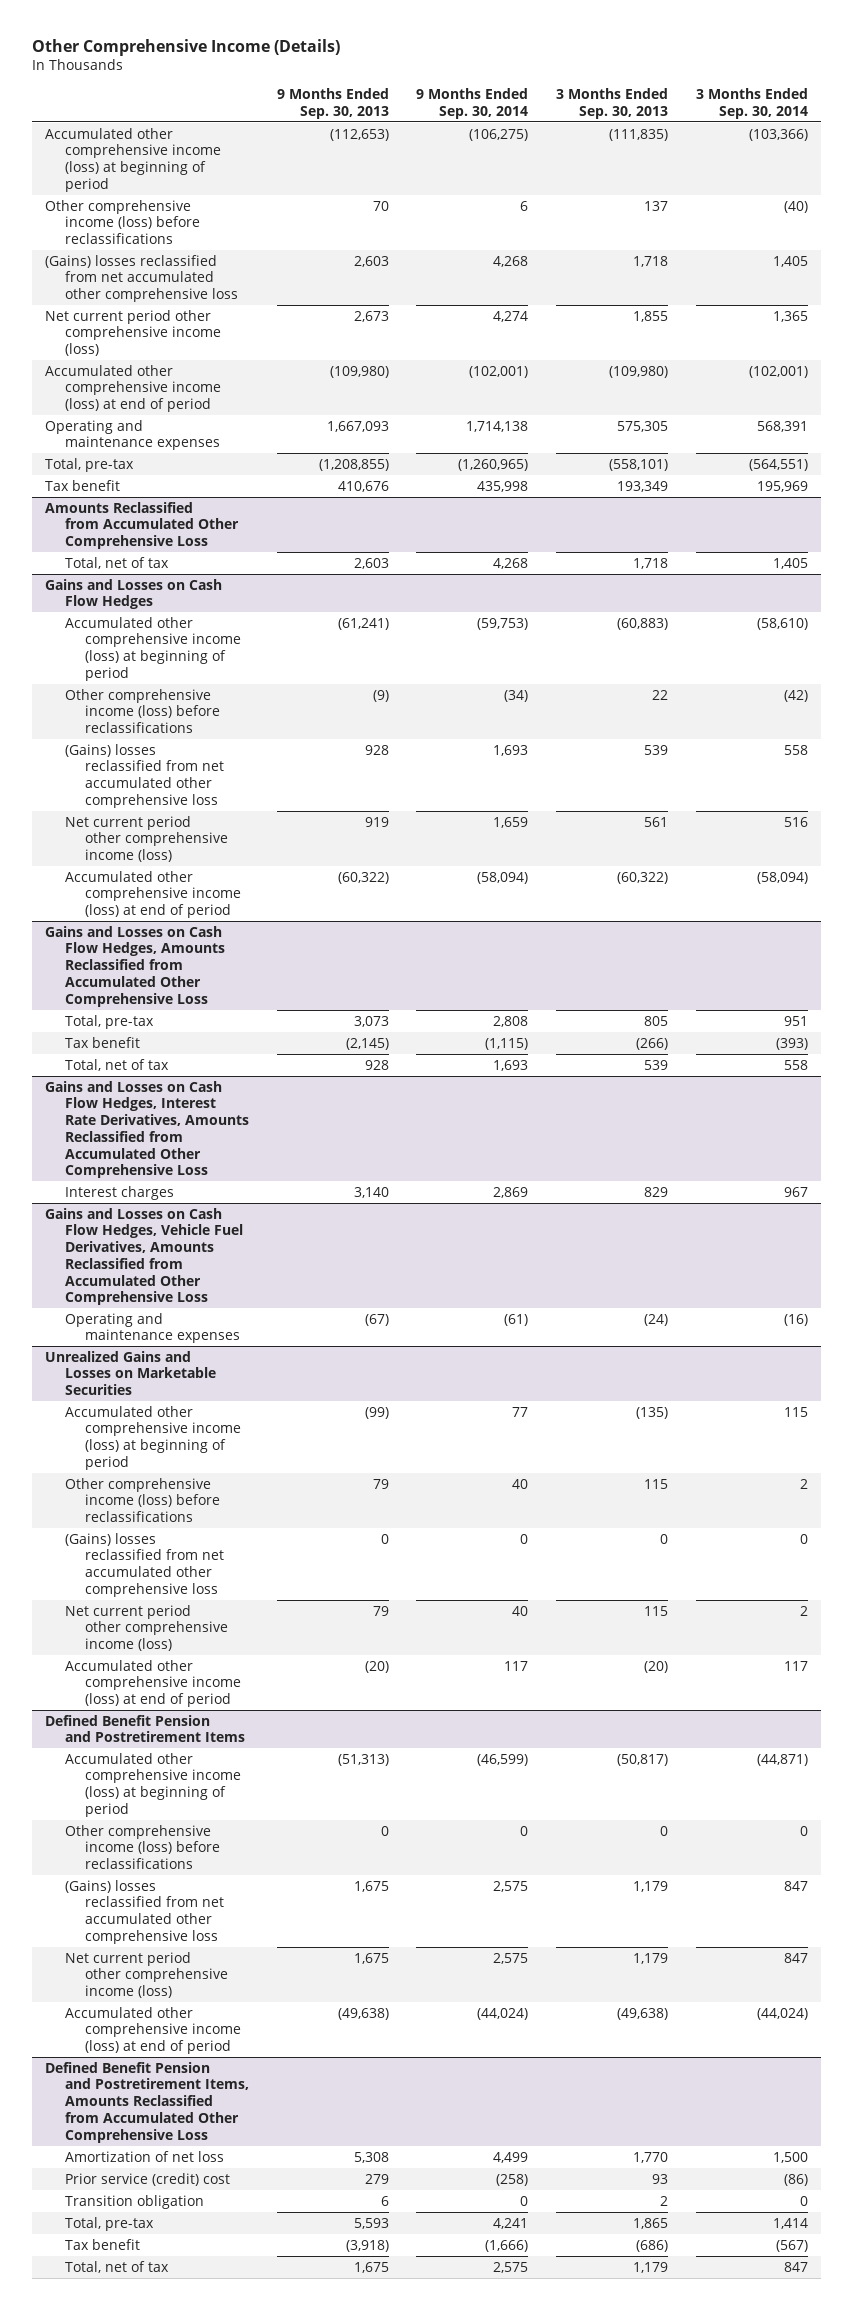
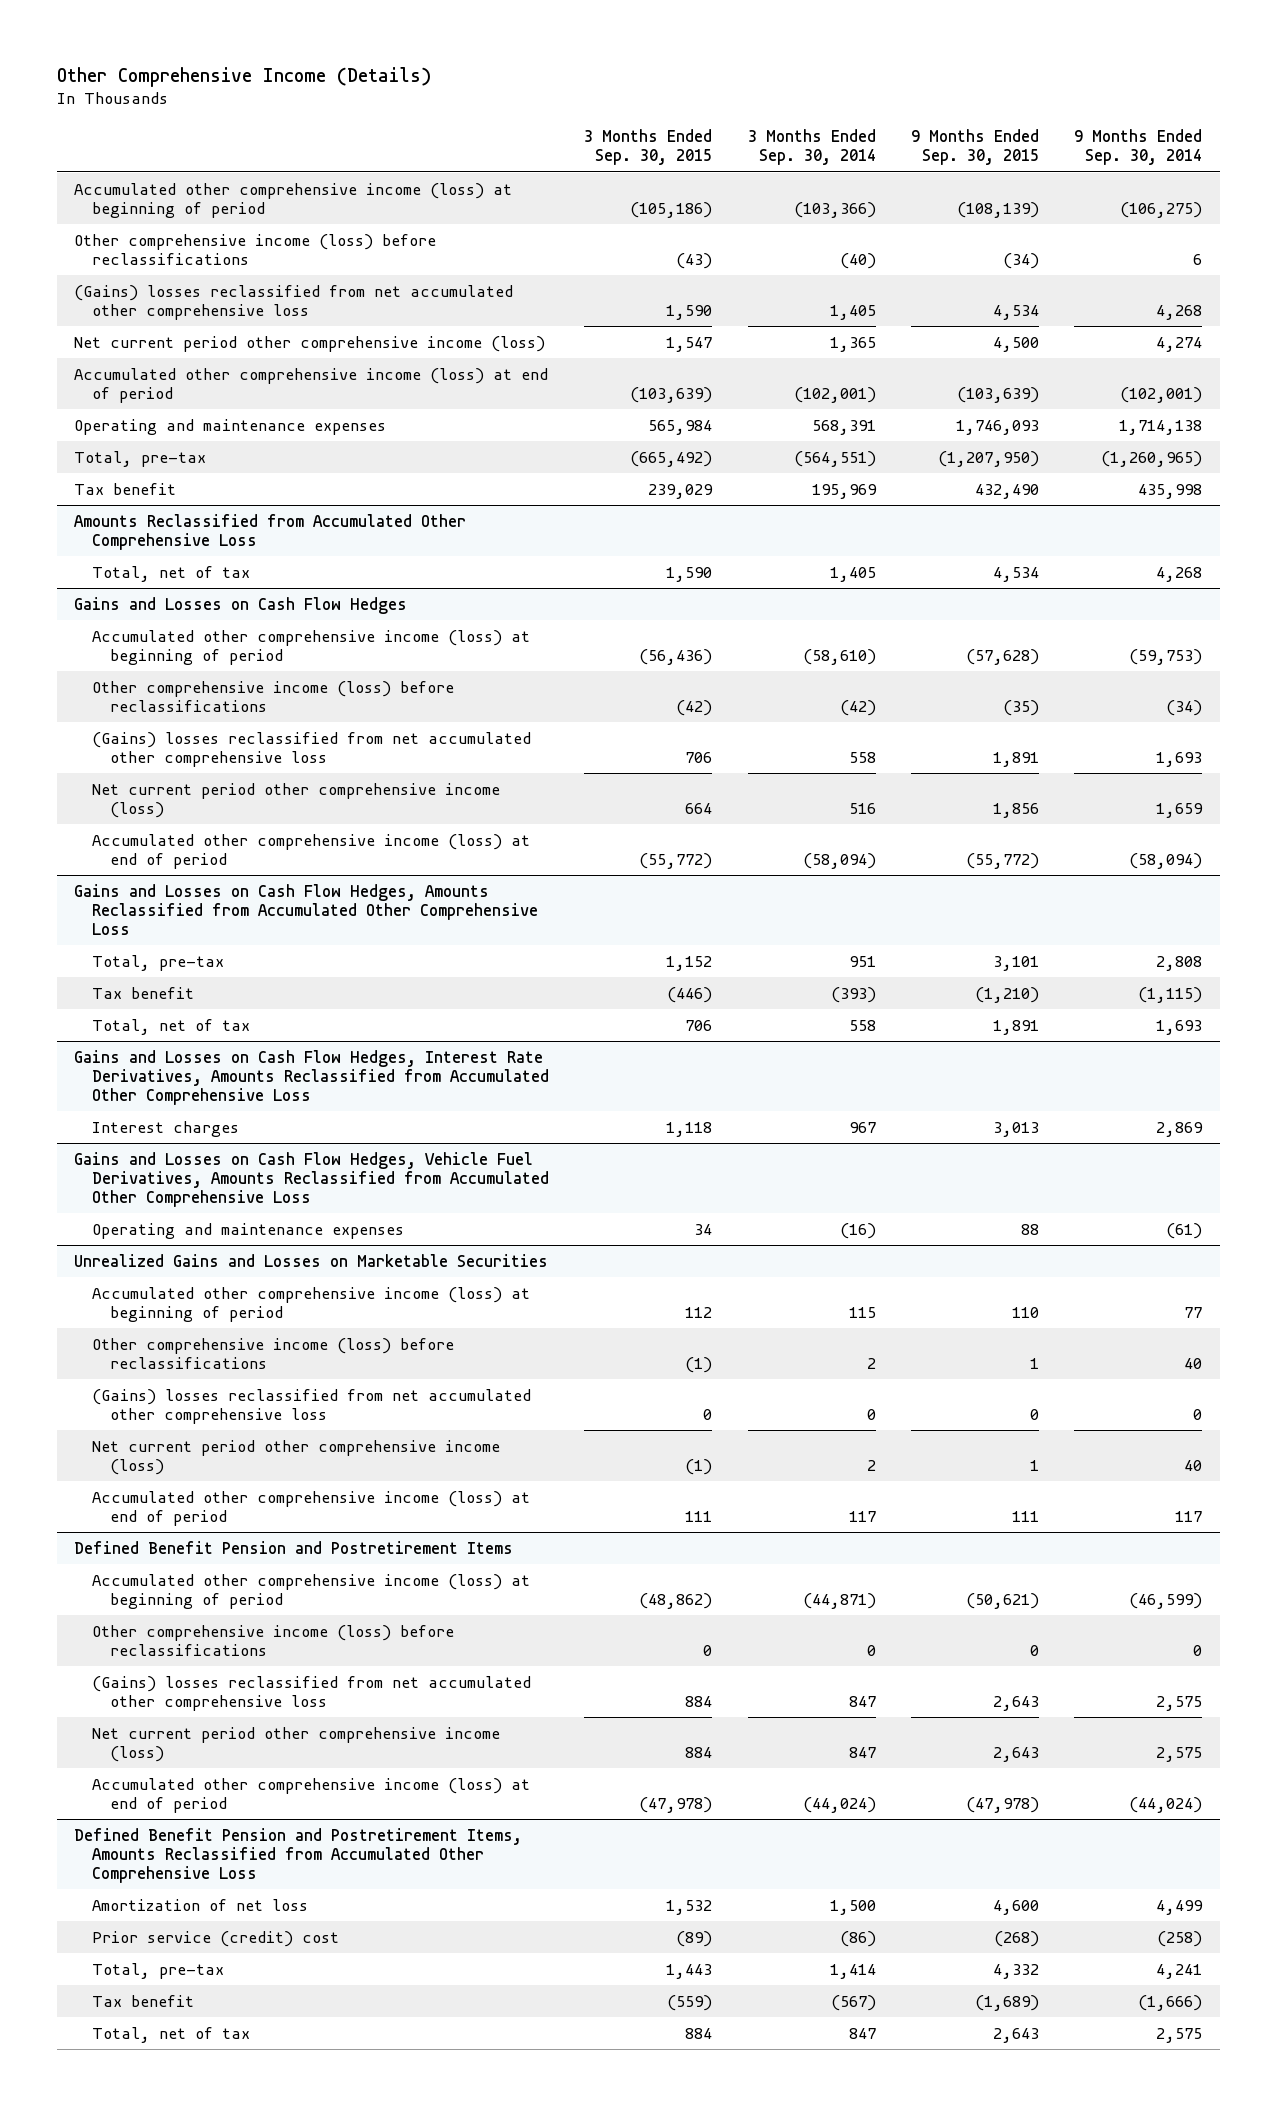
- | 9 Months Ended Sep. 30, 2013 | 9 Months Ended Sep. 30, 2014 | 3 Months Ended Sep. 30, 2013 | 3 Months Ended Sep. 30, 2014
+ | 3 Months Ended Sep. 30, 2015 | 3 Months Ended Sep. 30, 2014 | 9 Months Ended Sep. 30, 2015 | 9 Months Ended Sep. 30, 2014
@ Defined Benefit Pension and Postretirement Items, Amounts Reclassified from Accumulated Other Comprehensive Loss
- Transition obligation | 6 | 0 | 2 | 0

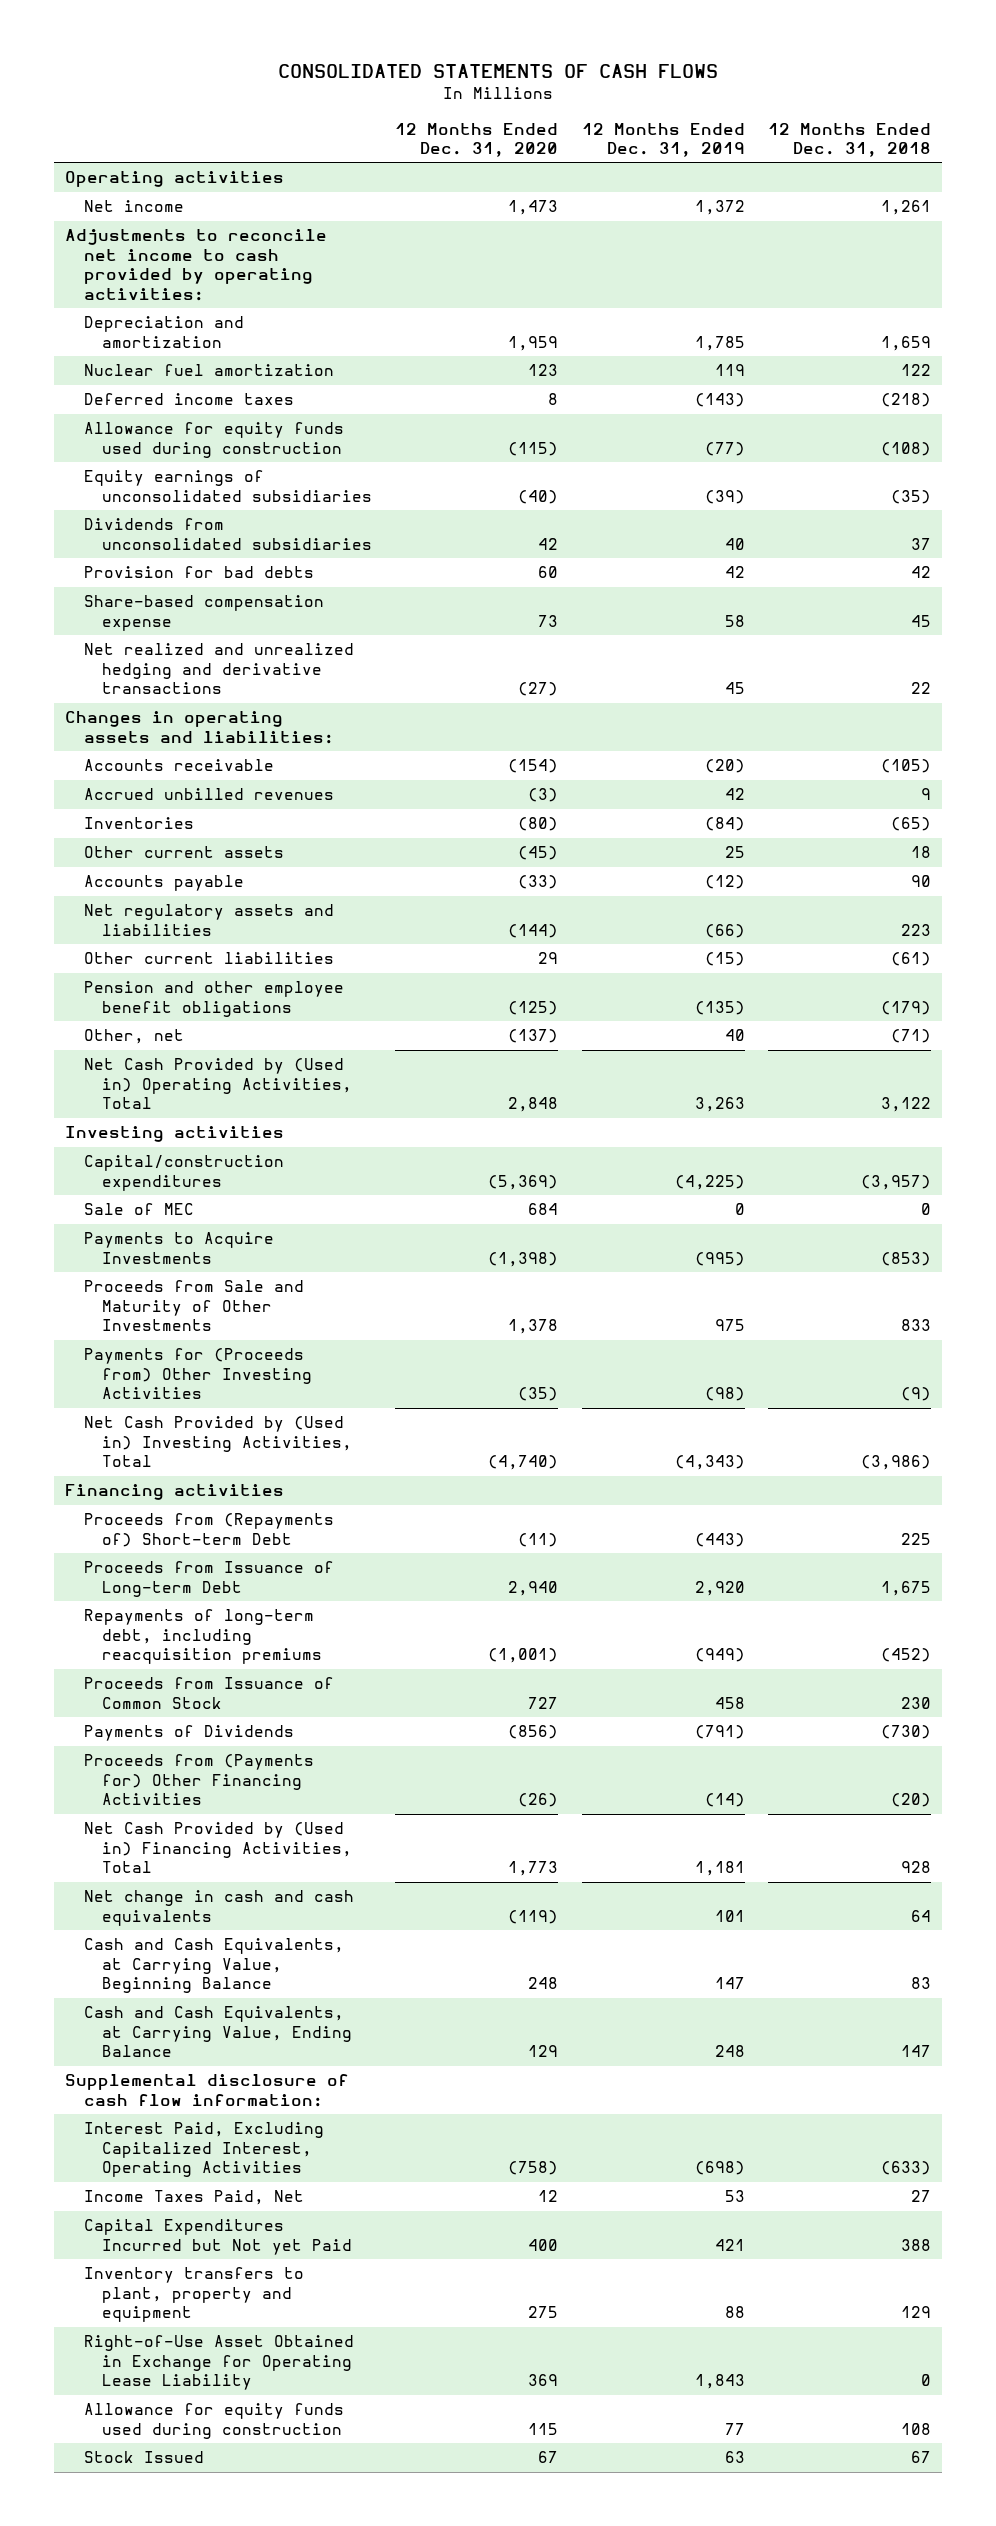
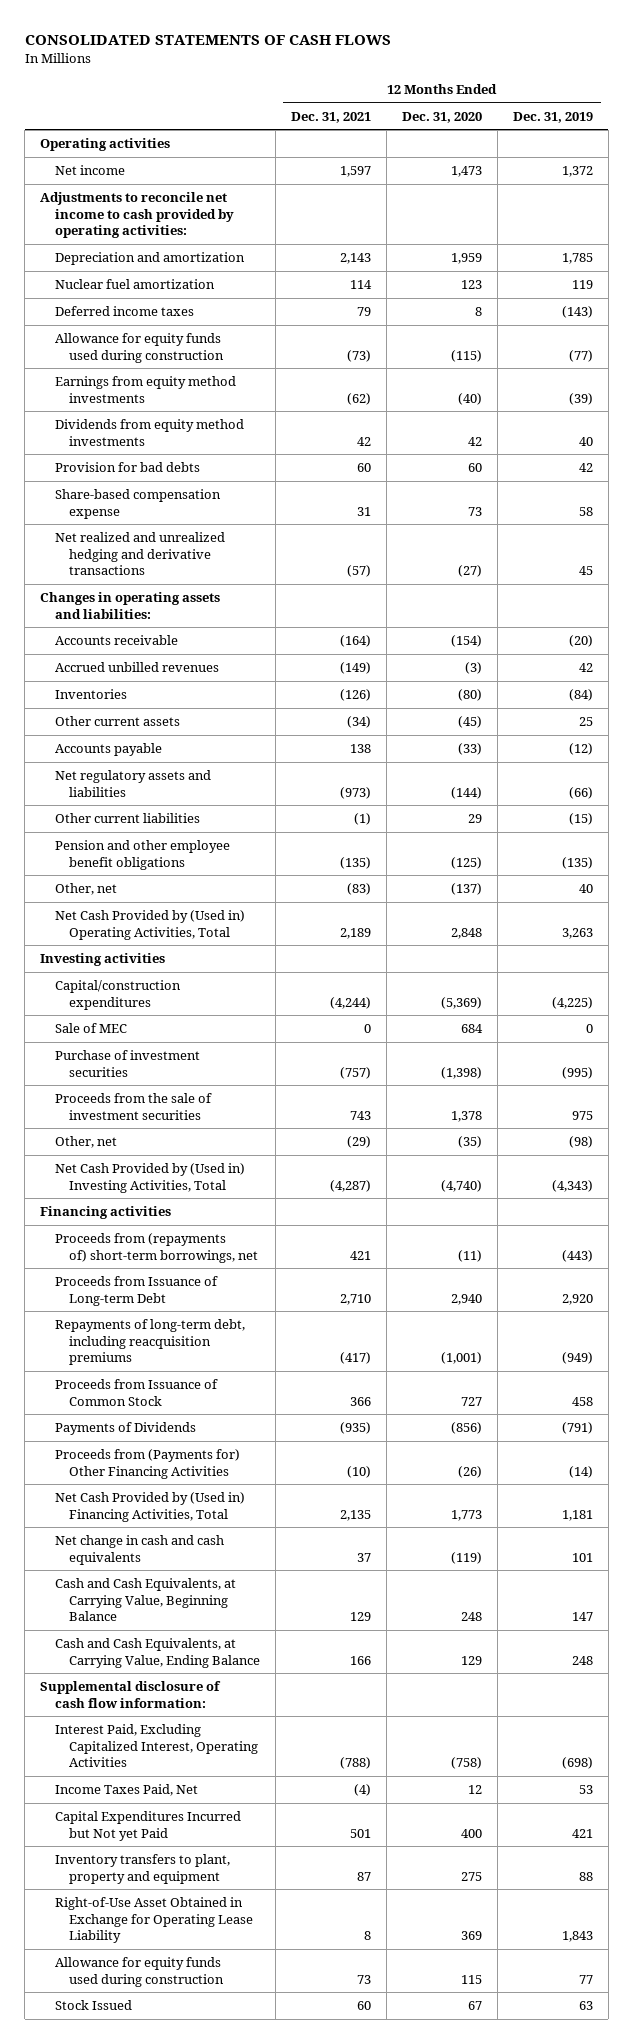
- | 12 Months Ended Dec. 31, 2020 | 12 Months Ended Dec. 31, 2019 | 12 Months Ended Dec. 31, 2018
+ | 12 Months Ended Dec. 31, 2021 | 12 Months Ended Dec. 31, 2020 | 12 Months Ended Dec. 31, 2019
- Equity earnings of unconsolidated subsidiaries | (40) | (39) | (35)
- Dividends from unconsolidated subsidiaries | 42 | 40 | 37
+ Earnings from equity method investments | (62) | (40) | (39)
+ Dividends from equity method investments | 42 | 42 | 40
- Payments to Acquire Investments | (1,398) | (995) | (853)
- Proceeds from Sale and Maturity of Other Investments | 1,378 | 975 | 833
- Payments for (Proceeds from) Other Investing Activities | (35) | (98) | (9)
+ Purchase of investment securities | (757) | (1,398) | (995)
+ Proceeds from the sale of investment securities | 743 | 1,378 | 975
+ Other, net | (29) | (35) | (98)
- Proceeds from (Repayments of) Short-term Debt | (11) | (443) | 225
+ Proceeds from (repayments of) short-term borrowings, net | 421 | (11) | (443)

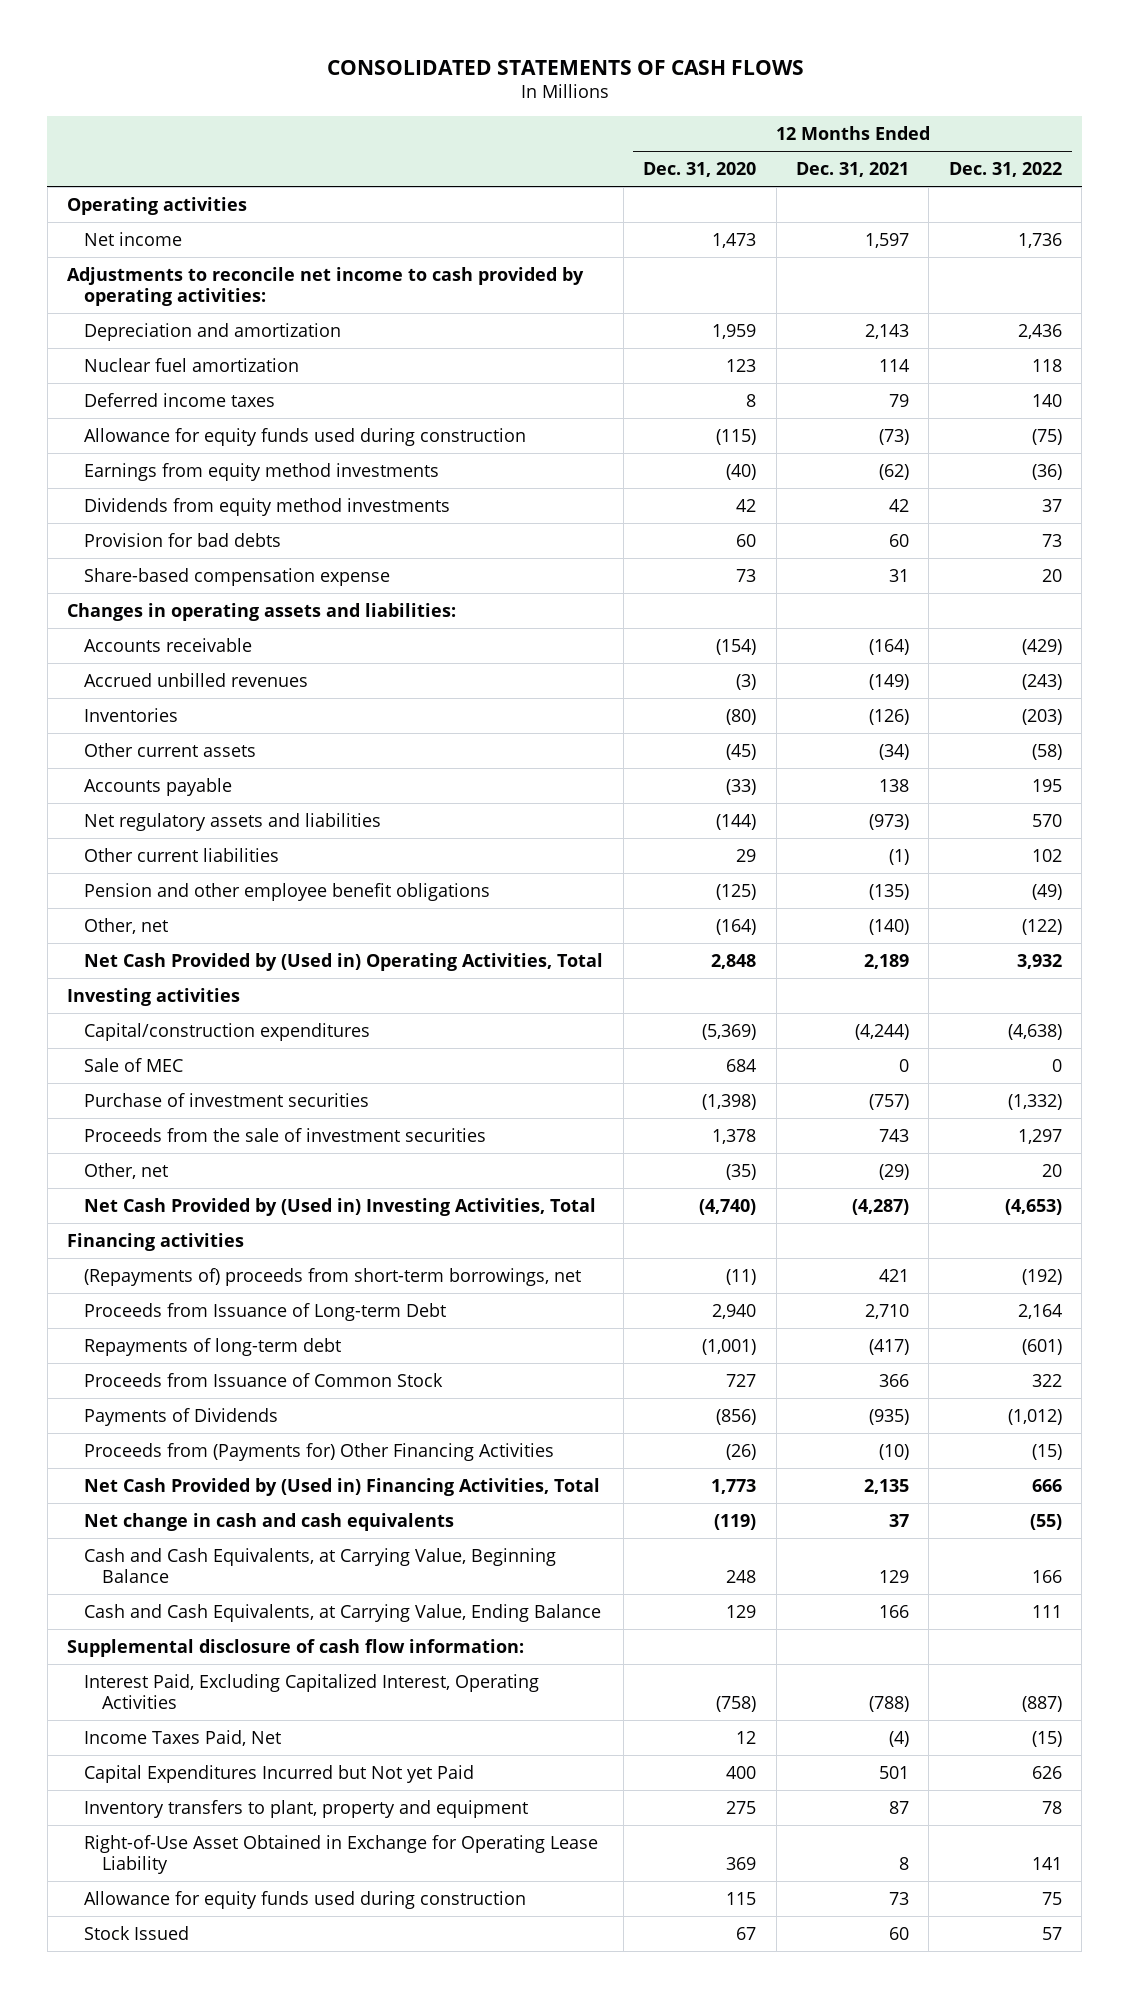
- | 12 Months Ended Dec. 31, 2021 | 12 Months Ended Dec. 31, 2020 | 12 Months Ended Dec. 31, 2019
+ | 12 Months Ended Dec. 31, 2020 | 12 Months Ended Dec. 31, 2021 | 12 Months Ended Dec. 31, 2022
- Net realized and unrealized hedging and derivative transactions | (57) | (27) | 45
- Other, net | (83) | (137) | 40
+ Other, net | (164) | (140) | (122)
- Proceeds from (repayments of) short-term borrowings, net | 421 | (11) | (443)
+ (Repayments of) proceeds from short-term borrowings, net | (11) | 421 | (192)
- Repayments of long-term debt, including reacquisition premiums | (417) | (1,001) | (949)
+ Repayments of long-term debt | (1,001) | (417) | (601)

